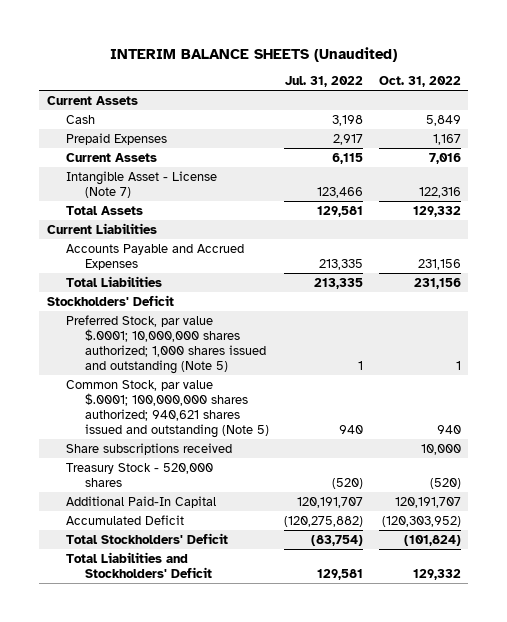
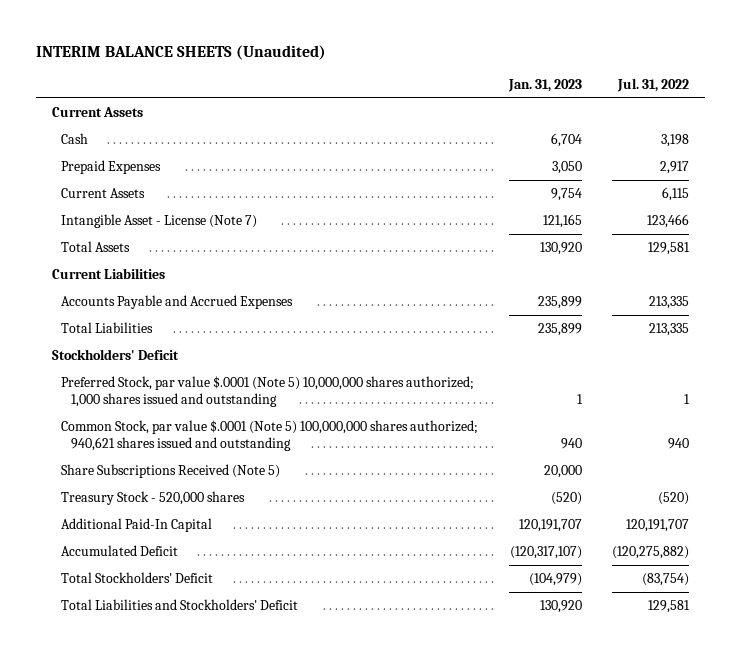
- | Jul. 31, 2022 | Oct. 31, 2022
+ | Jan. 31, 2023 | Jul. 31, 2022
- Preferred Stock, par value $.0001; 10,000,000 shares authorized; 1,000 shares issued and outstanding (Note 5) | 1 | 1
- Common Stock, par value $.0001; 100,000,000 shares authorized; 940,621 shares issued and outstanding (Note 5) | 940 | 940
- Share subscriptions received | | 10,000
+ Preferred Stock, par value $.0001 (Note 5) 10,000,000 shares authorized; 1,000 shares issued and outstanding | 1 | 1
+ Common Stock, par value $.0001 (Note 5) 100,000,000 shares authorized; 940,621 shares issued and outstanding | 940 | 940
+ Share Subscriptions Received (Note 5) | 20,000 |

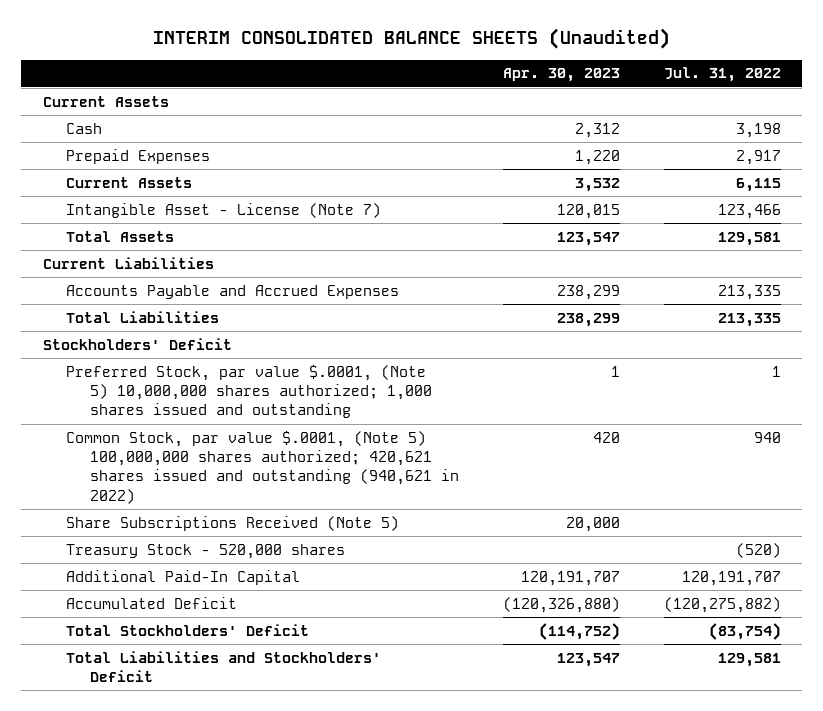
- INTERIM BALANCE SHEETS (Unaudited)
+ INTERIM CONSOLIDATED BALANCE SHEETS (Unaudited)
- | Jan. 31, 2023 | Jul. 31, 2022
+ | Apr. 30, 2023 | Jul. 31, 2022
- Preferred Stock, par value $.0001 (Note 5) 10,000,000 shares authorized; 1,000 shares issued and outstanding | 1 | 1
- Common Stock, par value $.0001 (Note 5) 100,000,000 shares authorized; 940,621 shares issued and outstanding | 940 | 940
+ Preferred Stock, par value $.0001, (Note 5) 10,000,000 shares authorized; 1,000 shares issued and outstanding | 1 | 1
+ Common Stock, par value $.0001, (Note 5) 100,000,000 shares authorized; 420,621 shares issued and outstanding (940,621 in 2022) | 420 | 940

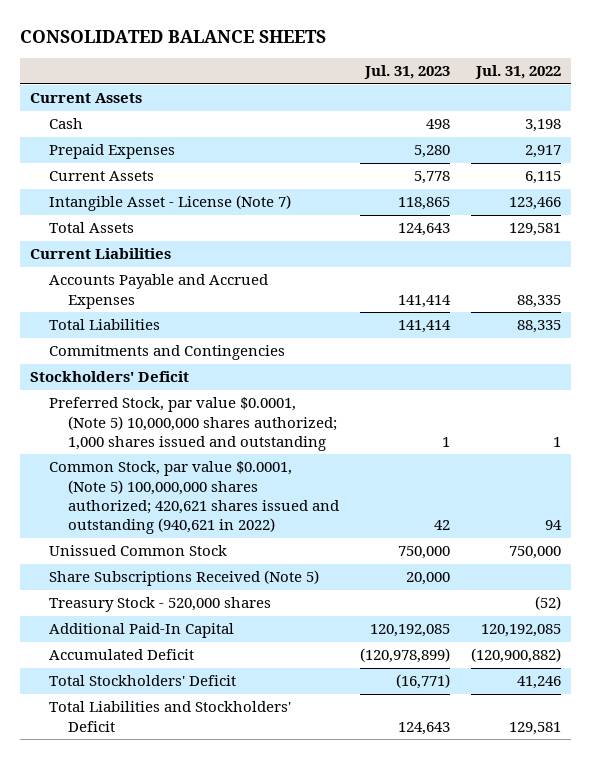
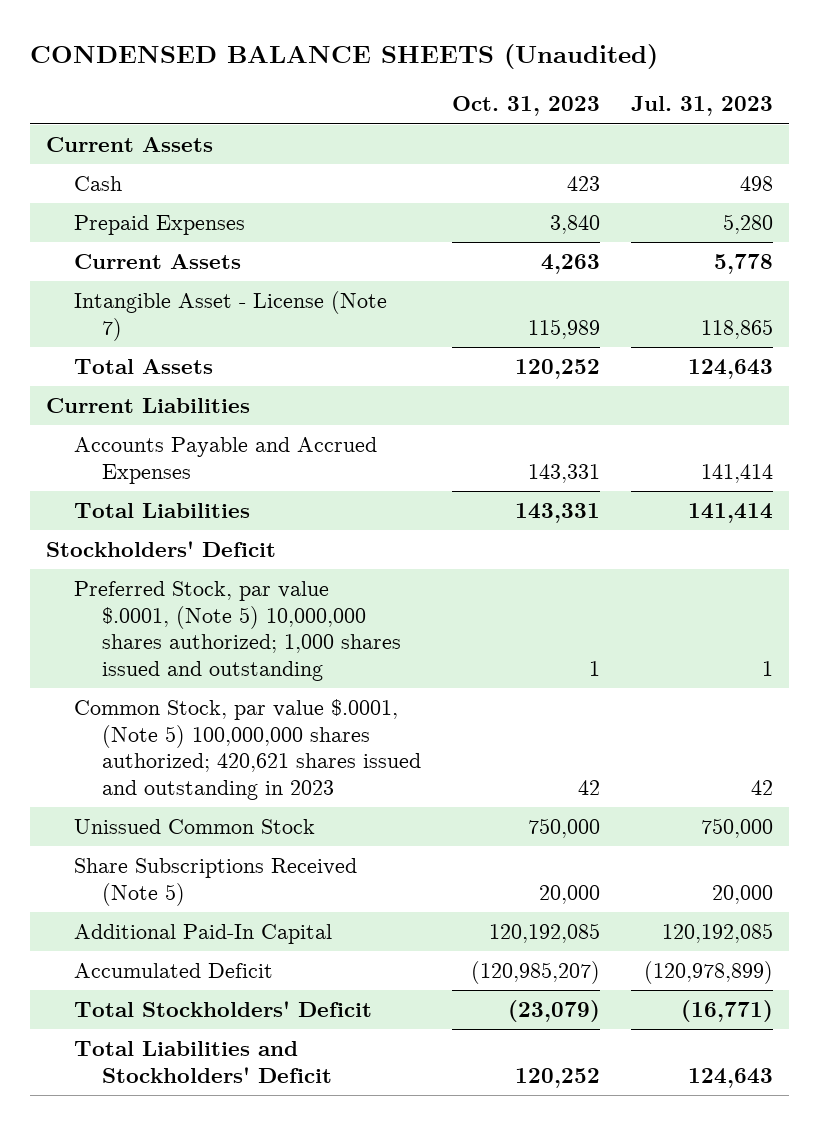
- CONSOLIDATED BALANCE SHEETS
+ CONDENSED BALANCE SHEETS (Unaudited)
- | Jul. 31, 2023 | Jul. 31, 2022
+ | Oct. 31, 2023 | Jul. 31, 2023
- Commitments and Contingencies
- Preferred Stock, par value $0.0001, (Note 5) 10,000,000 shares authorized; 1,000 shares issued and outstanding | 1 | 1
- Common Stock, par value $0.0001, (Note 5) 100,000,000 shares authorized; 420,621 shares issued and outstanding (940,621 in 2022) | 42 | 94
+ Preferred Stock, par value $.0001, (Note 5) 10,000,000 shares authorized; 1,000 shares issued and outstanding | 1 | 1
+ Common Stock, par value $.0001, (Note 5) 100,000,000 shares authorized; 420,621 shares issued and outstanding in 2023 | 42 | 42
- Treasury Stock - 520,000 shares | | (52)

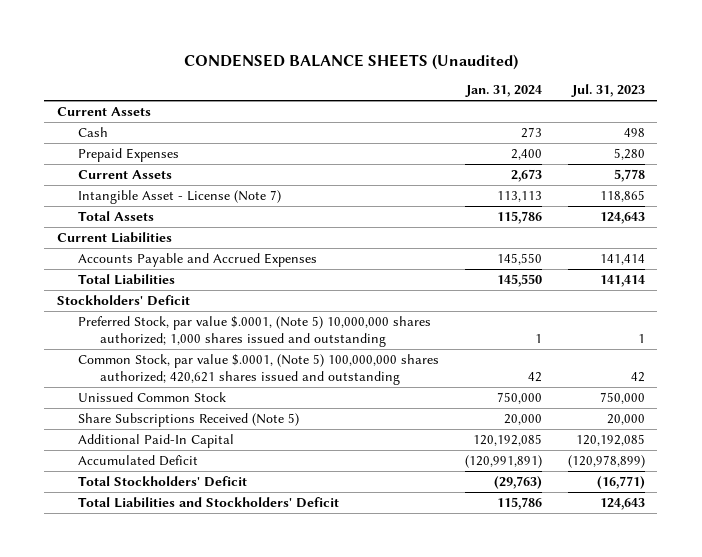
- | Oct. 31, 2023 | Jul. 31, 2023
+ | Jan. 31, 2024 | Jul. 31, 2023
- Common Stock, par value $.0001, (Note 5) 100,000,000 shares authorized; 420,621 shares issued and outstanding in 2023 | 42 | 42
+ Common Stock, par value $.0001, (Note 5) 100,000,000 shares authorized; 420,621 shares issued and outstanding | 42 | 42

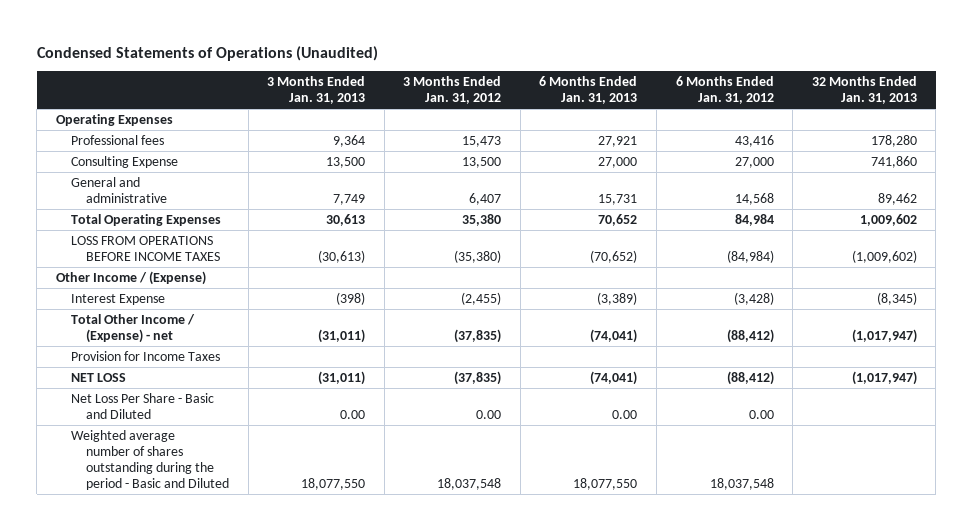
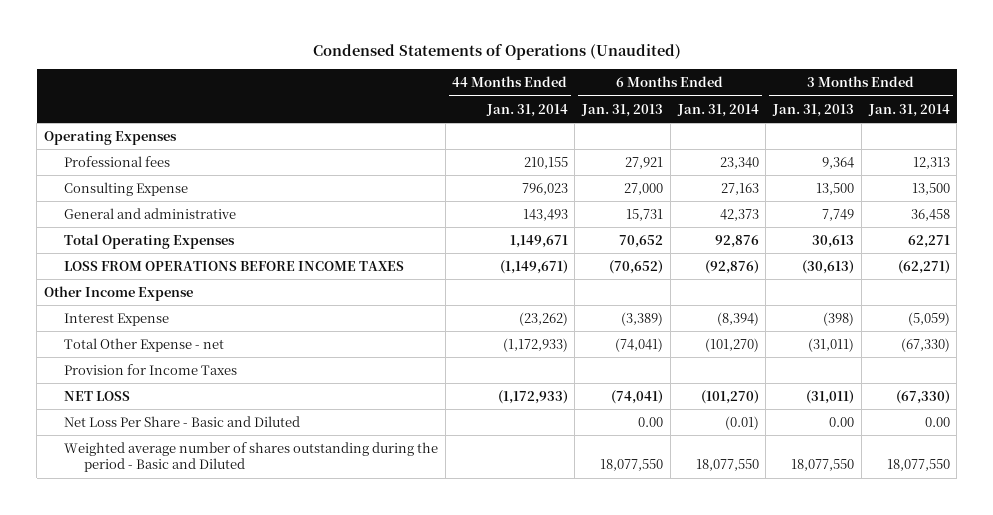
- | 3 Months Ended Jan. 31, 2013 | 3 Months Ended Jan. 31, 2012 | 6 Months Ended Jan. 31, 2013 | 6 Months Ended Jan. 31, 2012 | 32 Months Ended Jan. 31, 2013
+ | 44 Months Ended Jan. 31, 2014 | 6 Months Ended Jan. 31, 2013 | 6 Months Ended Jan. 31, 2014 | 3 Months Ended Jan. 31, 2013 | 3 Months Ended Jan. 31, 2014
- Other Income / (Expense)
+ Other Income Expense
- Total Other Income / (Expense) - net | (31,011) | (37,835) | (74,041) | (88,412) | (1,017,947)
+ Total Other Expense - net | (1,172,933) | (74,041) | (101,270) | (31,011) | (67,330)

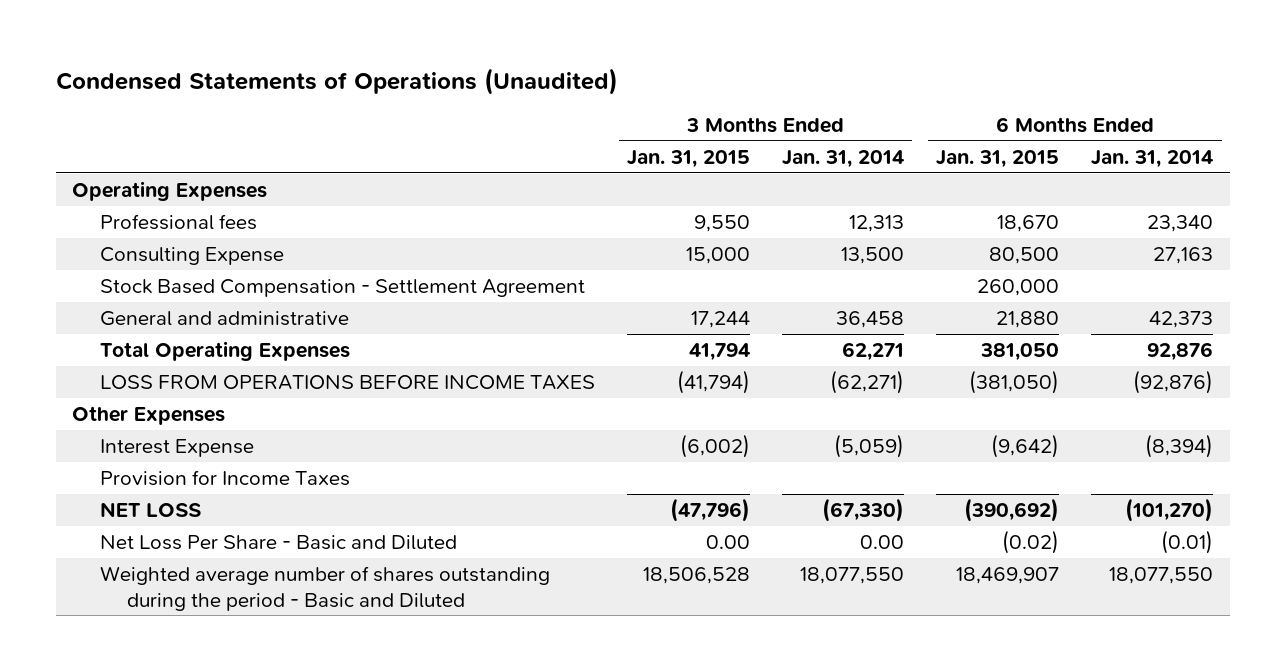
- | 44 Months Ended Jan. 31, 2014 | 6 Months Ended Jan. 31, 2013 | 6 Months Ended Jan. 31, 2014 | 3 Months Ended Jan. 31, 2013 | 3 Months Ended Jan. 31, 2014
+ | 3 Months Ended Jan. 31, 2015 | 3 Months Ended Jan. 31, 2014 | 6 Months Ended Jan. 31, 2015 | 6 Months Ended Jan. 31, 2014
+ Stock Based Compensation - Settlement Agreement | | | 260,000 |
- Other Income Expense
+ Other Expenses
- Total Other Expense - net | (1,172,933) | (74,041) | (101,270) | (31,011) | (67,330)

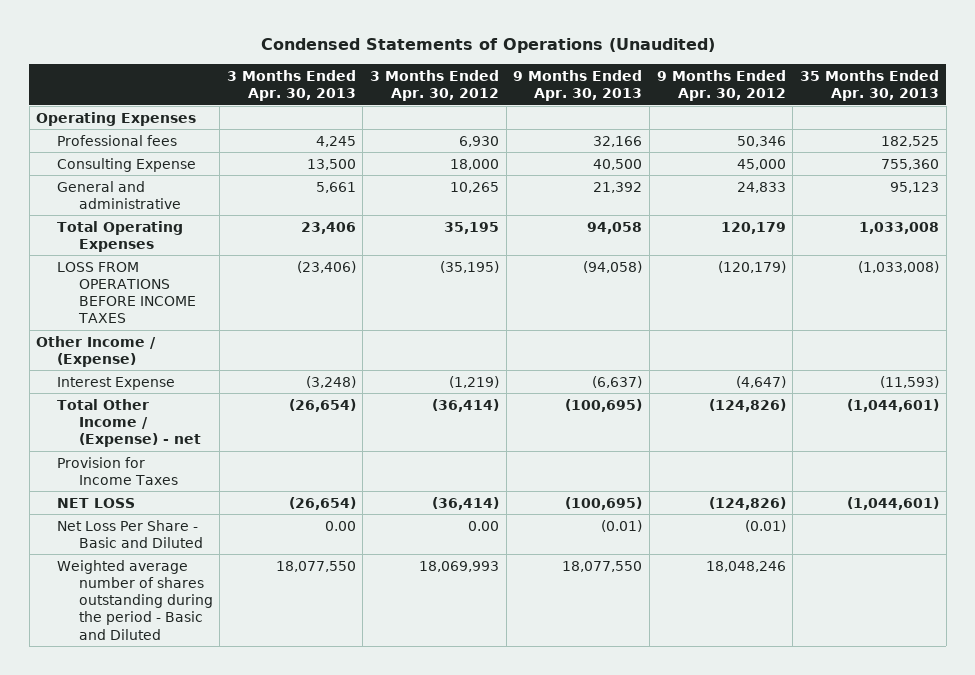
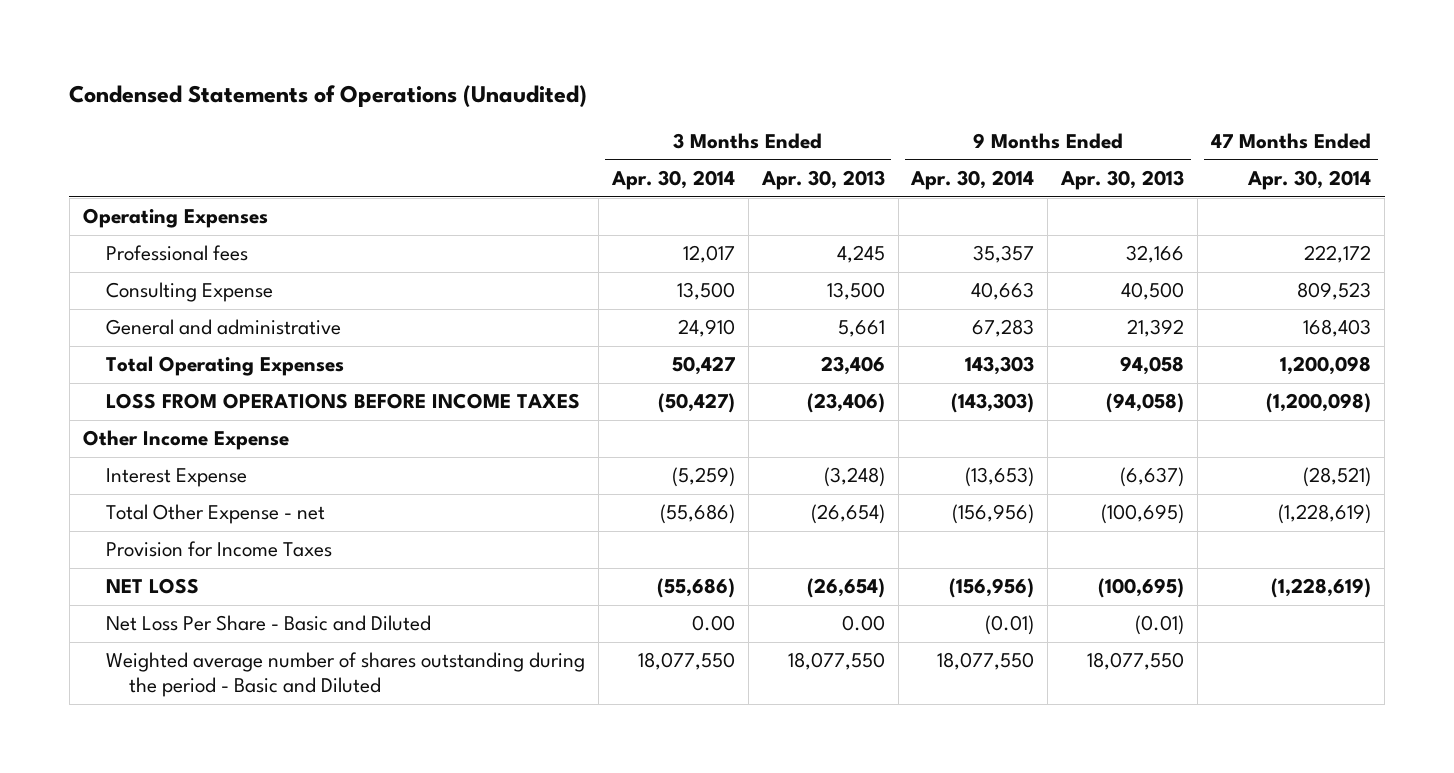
- | 3 Months Ended Apr. 30, 2013 | 3 Months Ended Apr. 30, 2012 | 9 Months Ended Apr. 30, 2013 | 9 Months Ended Apr. 30, 2012 | 35 Months Ended Apr. 30, 2013
+ | 3 Months Ended Apr. 30, 2014 | 3 Months Ended Apr. 30, 2013 | 9 Months Ended Apr. 30, 2014 | 9 Months Ended Apr. 30, 2013 | 47 Months Ended Apr. 30, 2014
- Other Income / (Expense)
+ Other Income Expense
- Total Other Income / (Expense) - net | (26,654) | (36,414) | (100,695) | (124,826) | (1,044,601)
+ Total Other Expense - net | (55,686) | (26,654) | (156,956) | (100,695) | (1,228,619)

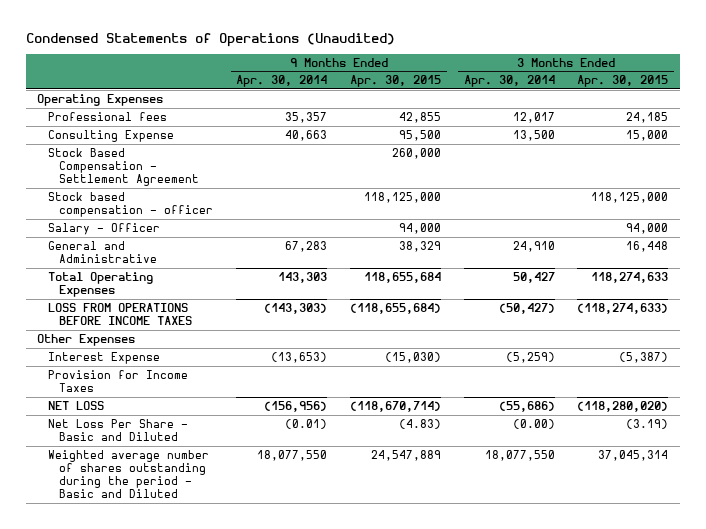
- | 3 Months Ended Apr. 30, 2014 | 3 Months Ended Apr. 30, 2013 | 9 Months Ended Apr. 30, 2014 | 9 Months Ended Apr. 30, 2013 | 47 Months Ended Apr. 30, 2014
+ | 9 Months Ended Apr. 30, 2014 | 9 Months Ended Apr. 30, 2015 | 3 Months Ended Apr. 30, 2014 | 3 Months Ended Apr. 30, 2015
- General and administrative | 24,910 | 5,661 | 67,283 | 21,392 | 168,403
+ Stock Based Compensation - Settlement Agreement | | 260,000 | |
+ Stock based compensation - officer | | 118,125,000 | | 118,125,000
+ Salary - Officer | | 94,000 | | 94,000
+ General and Administrative | 67,283 | 38,329 | 24,910 | 16,448
- Other Income Expense
+ Other Expenses
- Total Other Expense - net | (55,686) | (26,654) | (156,956) | (100,695) | (1,228,619)
- Net Loss Per Share - Basic and Diluted | 0.00 | 0.00 | (0.01) | (0.01) |
+ Net Loss Per Share - Basic and Diluted | (0.01) | (4.83) | (0.00) | (3.19)

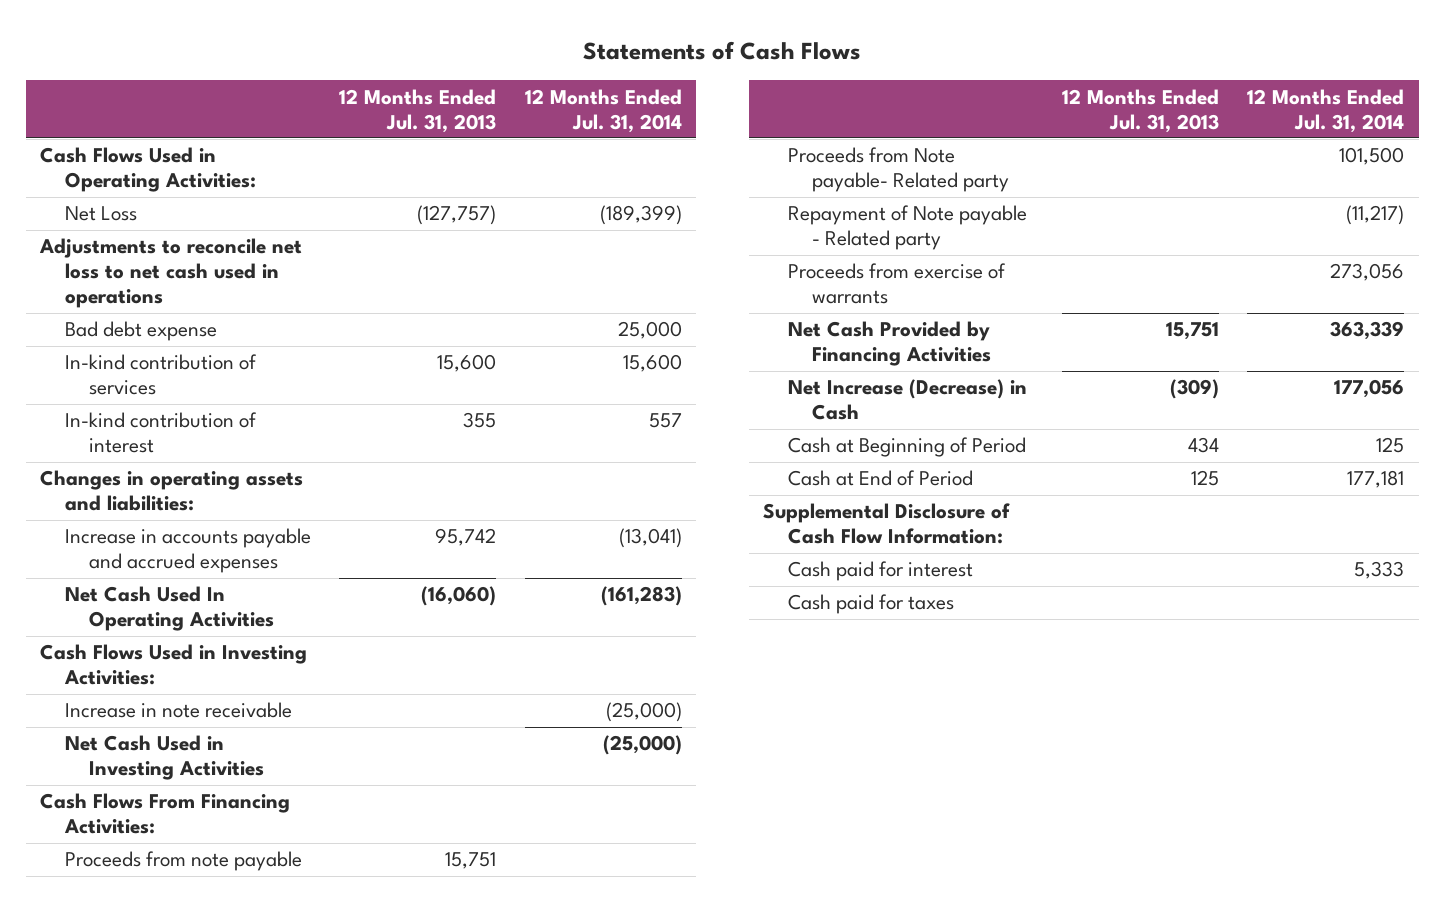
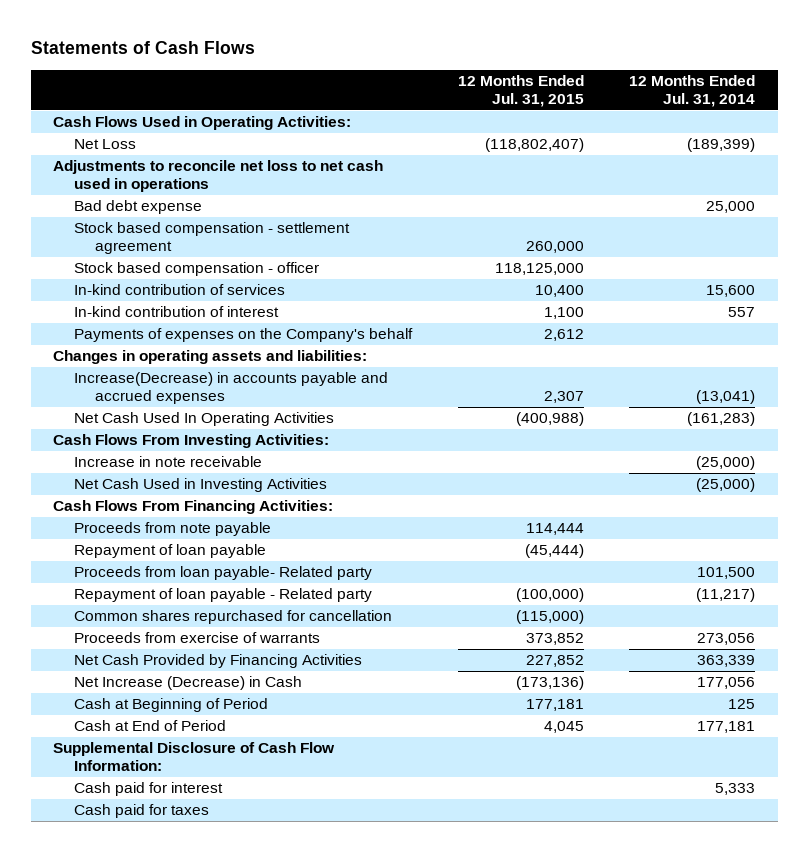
- | 12 Months Ended Jul. 31, 2013 | 12 Months Ended Jul. 31, 2014
+ | 12 Months Ended Jul. 31, 2015 | 12 Months Ended Jul. 31, 2014
+ Stock based compensation - settlement agreement | 260,000 |
+ Stock based compensation - officer | 118,125,000 |
+ Payments of expenses on the Company's behalf | 2,612 |
- Increase in accounts payable and accrued expenses | 95,742 | (13,041)
+ Increase(Decrease) in accounts payable and accrued expenses | 2,307 | (13,041)
- Cash Flows Used in Investing Activities:
+ Cash Flows From Investing Activities:
- Proceeds from Note payable- Related party | | 101,500
- Repayment of Note payable - Related party | | (11,217)
+ Repayment of loan payable | (45,444) |
+ Proceeds from loan payable- Related party | | 101,500
+ Repayment of loan payable - Related party | (100,000) | (11,217)
+ Common shares repurchased for cancellation | (115,000) |

